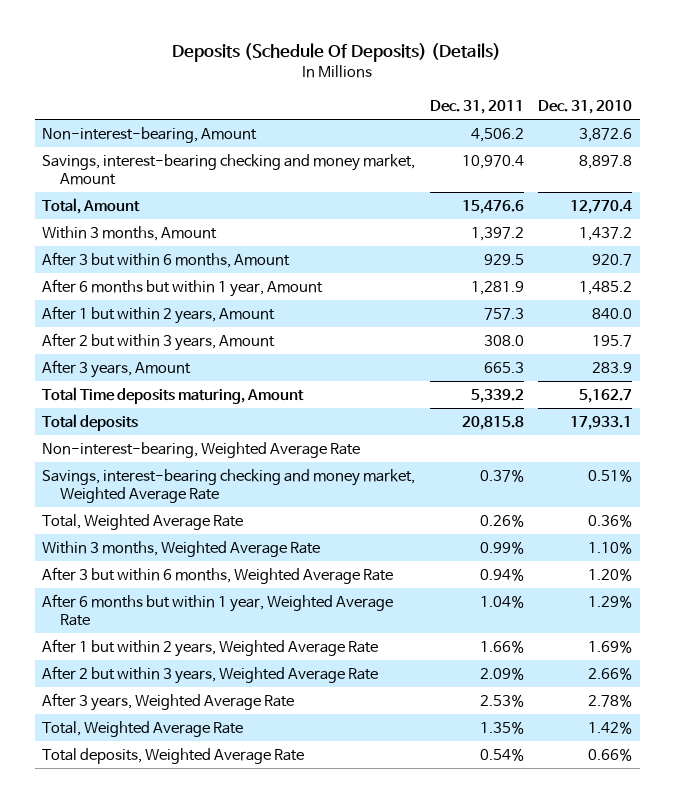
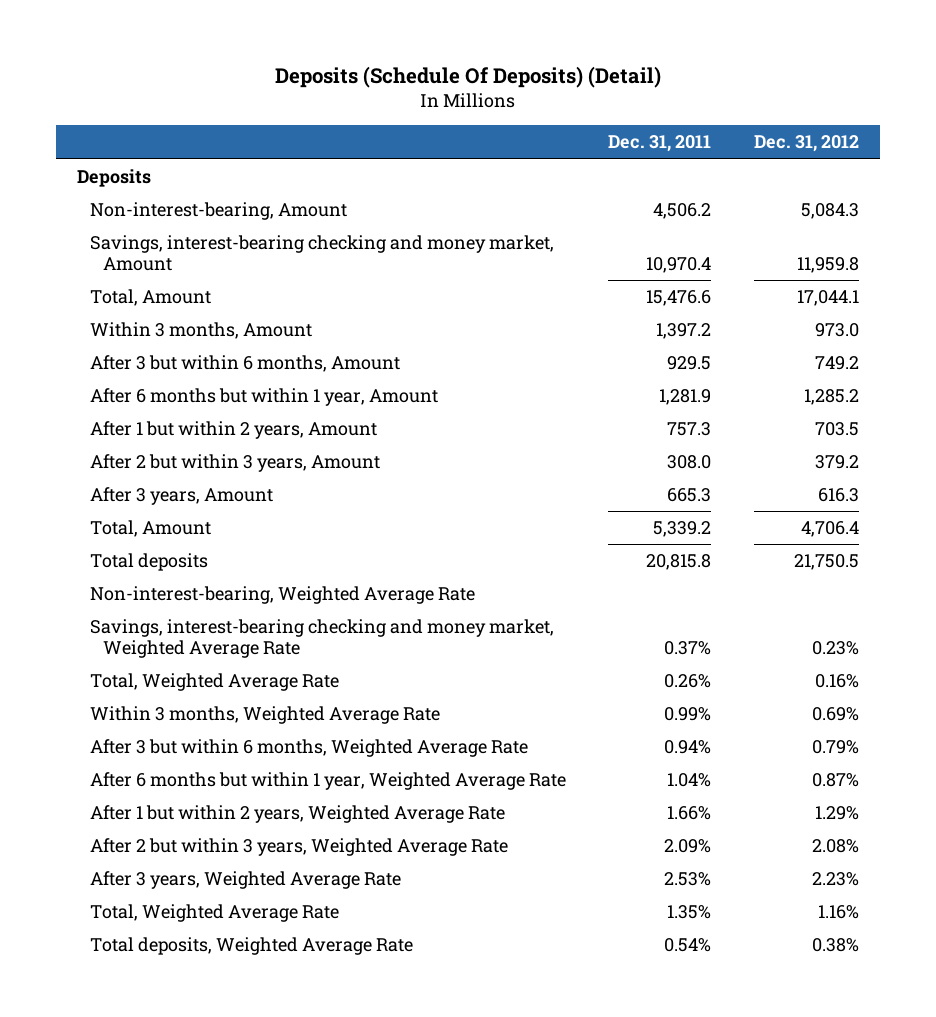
- Deposits (Schedule Of Deposits) (Details)
+ Deposits (Schedule Of Deposits) (Detail)
- | Dec. 31, 2011 | Dec. 31, 2010
+ | Dec. 31, 2011 | Dec. 31, 2012
+ Deposits
- Total Time deposits maturing, Amount | 5,339.2 | 5,162.7
+ Total, Amount | 5,339.2 | 4,706.4

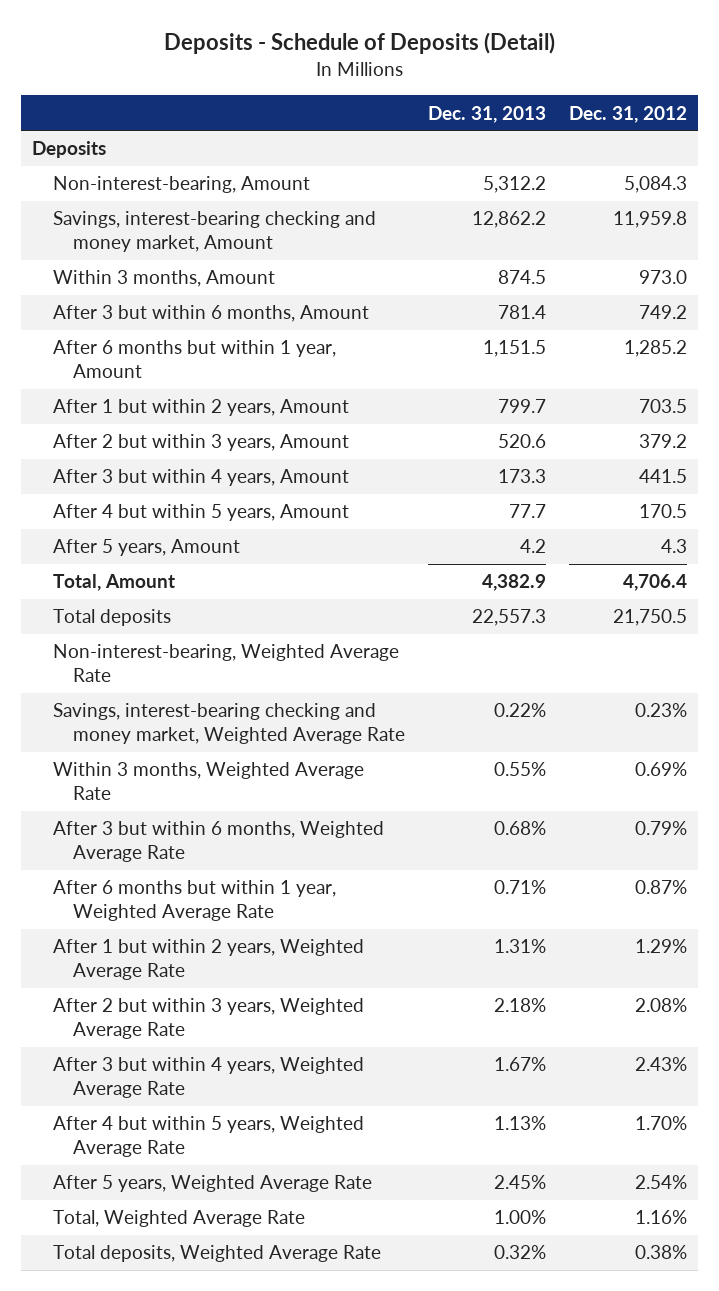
- Deposits (Schedule Of Deposits) (Detail)
+ Deposits - Schedule of Deposits (Detail)
- | Dec. 31, 2011 | Dec. 31, 2012
+ | Dec. 31, 2013 | Dec. 31, 2012
- Total, Amount | 15,476.6 | 17,044.1
- After 3 years, Amount | 665.3 | 616.3
+ After 3 but within 4 years, Amount | 173.3 | 441.5
+ After 4 but within 5 years, Amount | 77.7 | 170.5
+ After 5 years, Amount | 4.2 | 4.3
- Total, Weighted Average Rate | 0.26% | 0.16%
- After 3 years, Weighted Average Rate | 2.53% | 2.23%
+ After 3 but within 4 years, Weighted Average Rate | 1.67% | 2.43%
+ After 4 but within 5 years, Weighted Average Rate | 1.13% | 1.70%
+ After 5 years, Weighted Average Rate | 2.45% | 2.54%

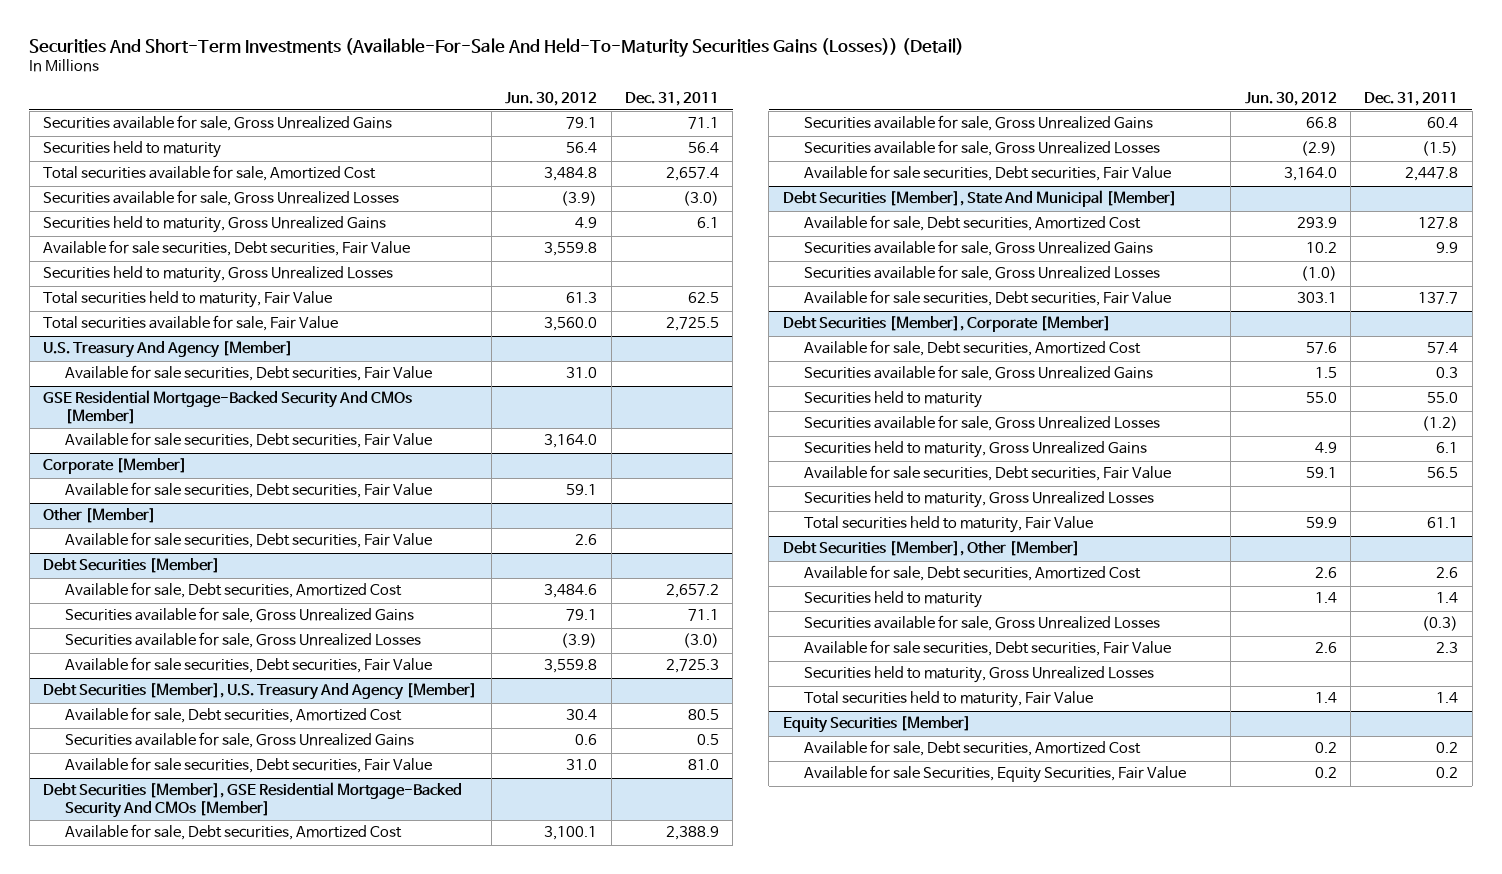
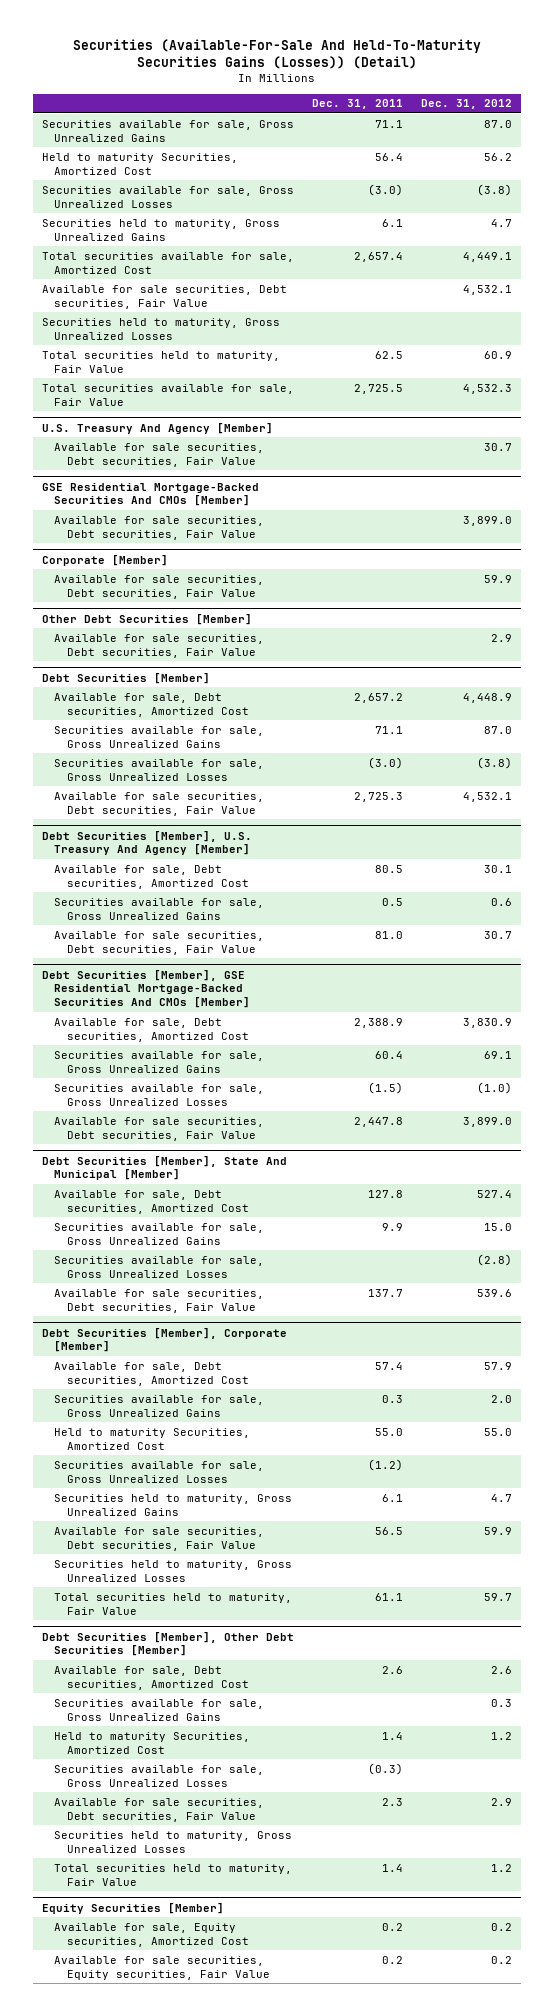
- Securities And Short-Term Investments (Available-For-Sale And Held-To-Maturity Securities Gains (Losses)) (Detail)
+ Securities (Available-For-Sale And Held-To-Maturity Securities Gains (Losses)) (Detail)
- | Jun. 30, 2012 | Dec. 31, 2011
+ | Dec. 31, 2011 | Dec. 31, 2012
- Securities held to maturity | 56.4 | 56.4
+ Held to maturity Securities, Amortized Cost | 56.4 | 56.2
moved down: Total securities available for sale, Amortized Cost | 2,657.4 | 4,449.1
- GSE Residential Mortgage-Backed Security And CMOs [Member]
+ GSE Residential Mortgage-Backed Securities And CMOs [Member]
- Other [Member]
+ Other Debt Securities [Member]
- Debt Securities [Member], GSE Residential Mortgage-Backed Security And CMOs [Member]
+ Debt Securities [Member], GSE Residential Mortgage-Backed Securities And CMOs [Member]
@ Debt Securities [Member], Corporate [Member]
- Securities held to maturity | 55.0 | 55.0
+ Held to maturity Securities, Amortized Cost | 55.0 | 55.0
- Debt Securities [Member], Other [Member]
+ Debt Securities [Member], Other Debt Securities [Member]
- Securities held to maturity | 1.4 | 1.4
+ Securities available for sale, Gross Unrealized Gains | | 0.3
+ Held to maturity Securities, Amortized Cost | 1.4 | 1.2
@ Equity Securities [Member]
- Available for sale, Debt securities, Amortized Cost | 0.2 | 0.2
- Available for sale Securities, Equity Securities, Fair Value | 0.2 | 0.2
+ Available for sale, Equity securities, Amortized Cost | 0.2 | 0.2
+ Available for sale securities, Equity securities, Fair Value | 0.2 | 0.2

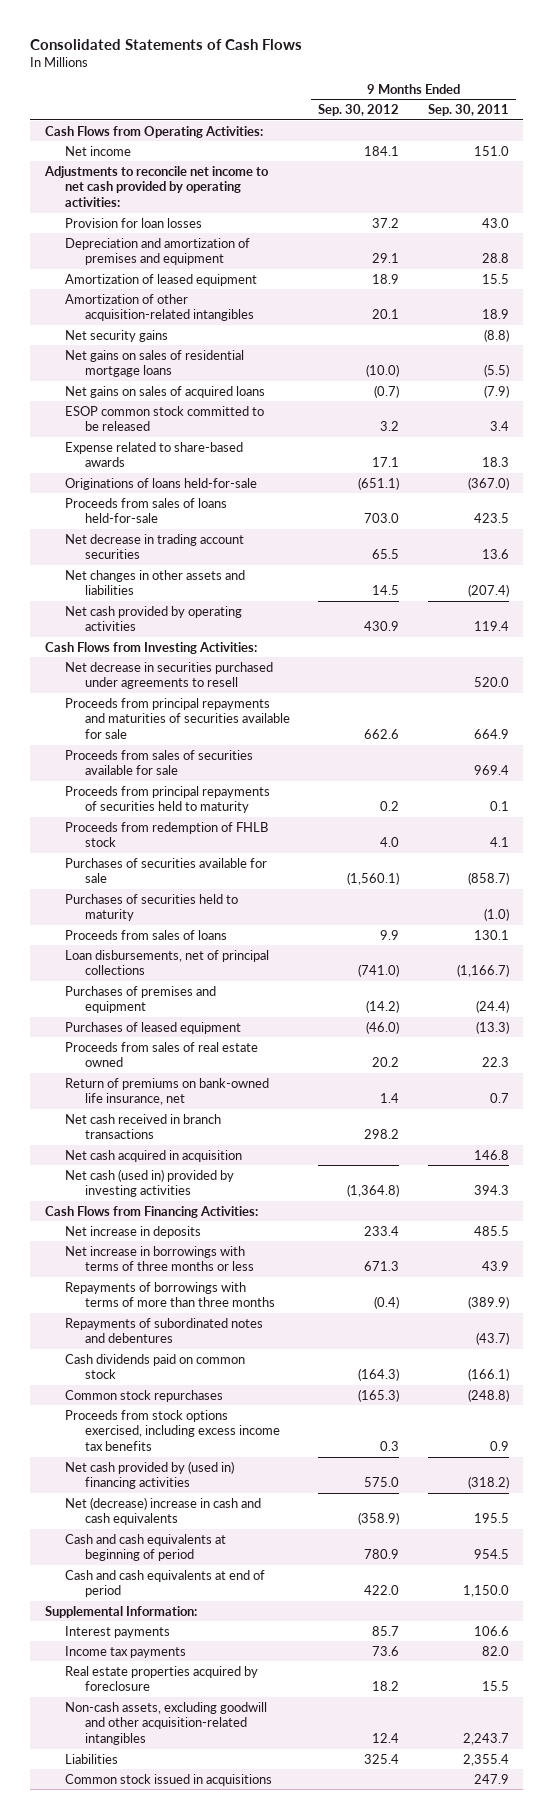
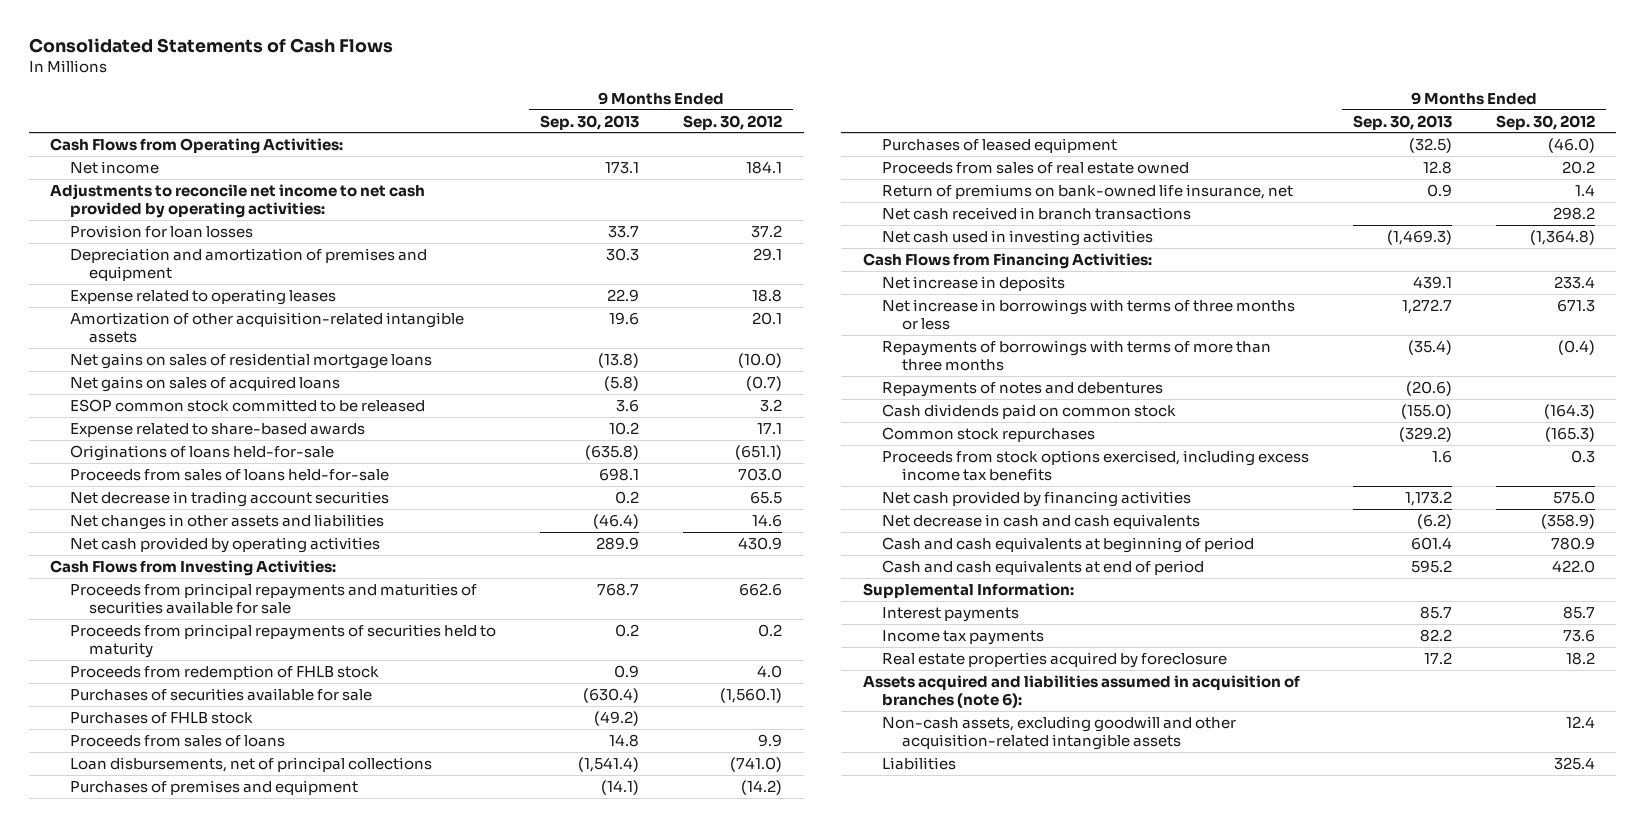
- | 9 Months Ended Sep. 30, 2012 | 9 Months Ended Sep. 30, 2011
+ | 9 Months Ended Sep. 30, 2013 | 9 Months Ended Sep. 30, 2012
- Amortization of leased equipment | 18.9 | 15.5
- Amortization of other acquisition-related intangibles | 20.1 | 18.9
- Net security gains | | (8.8)
+ Expense related to operating leases | 22.9 | 18.8
+ Amortization of other acquisition-related intangible assets | 19.6 | 20.1
- Net changes in other assets and liabilities | 14.5 | (207.4)
+ Net changes in other assets and liabilities | (46.4) | 14.6
- Net decrease in securities purchased under agreements to resell | | 520.0
- Proceeds from sales of securities available for sale | | 969.4
- Purchases of securities held to maturity | | (1.0)
+ Purchases of FHLB stock | (49.2) |
- Net cash acquired in acquisition | | 146.8
- Net cash (used in) provided by investing activities | (1,364.8) | 394.3
+ Net cash used in investing activities | (1,469.3) | (1,364.8)
- Repayments of subordinated notes and debentures | | (43.7)
+ Repayments of notes and debentures | (20.6) |
- Net cash provided by (used in) financing activities | 575.0 | (318.2)
- Net (decrease) increase in cash and cash equivalents | (358.9) | 195.5
+ Net cash provided by financing activities | 1,173.2 | 575.0
+ Net decrease in cash and cash equivalents | (6.2) | (358.9)
- Non-cash assets, excluding goodwill and other acquisition-related intangibles | 12.4 | 2,243.7
+ Assets acquired and liabilities assumed in acquisition of branches (note 6):
+ Non-cash assets, excluding goodwill and other acquisition-related intangible assets | | 12.4
- Common stock issued in acquisitions | | 247.9

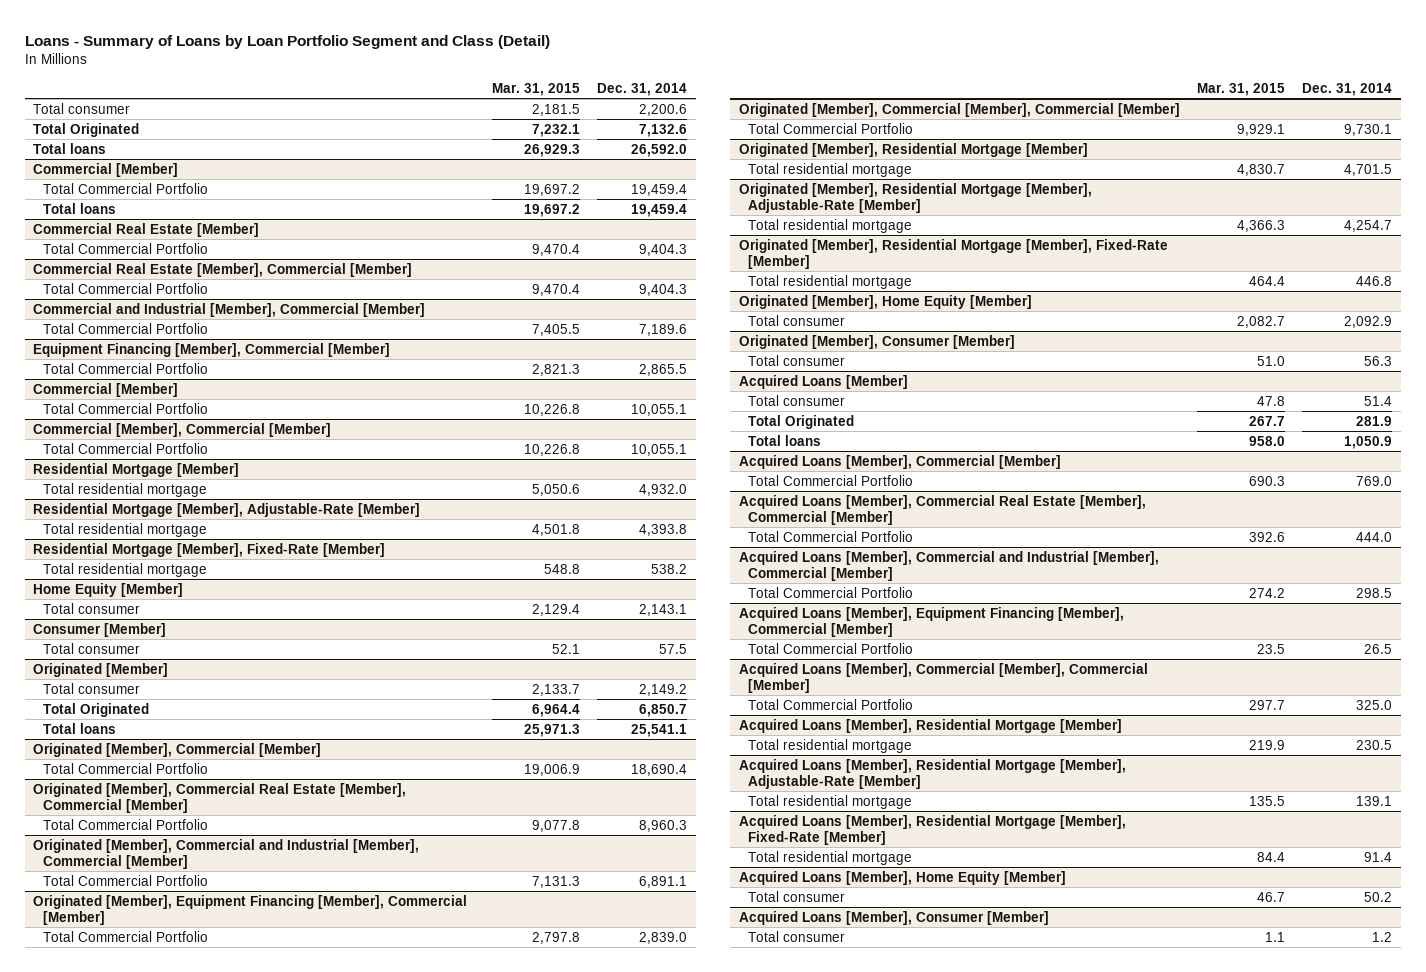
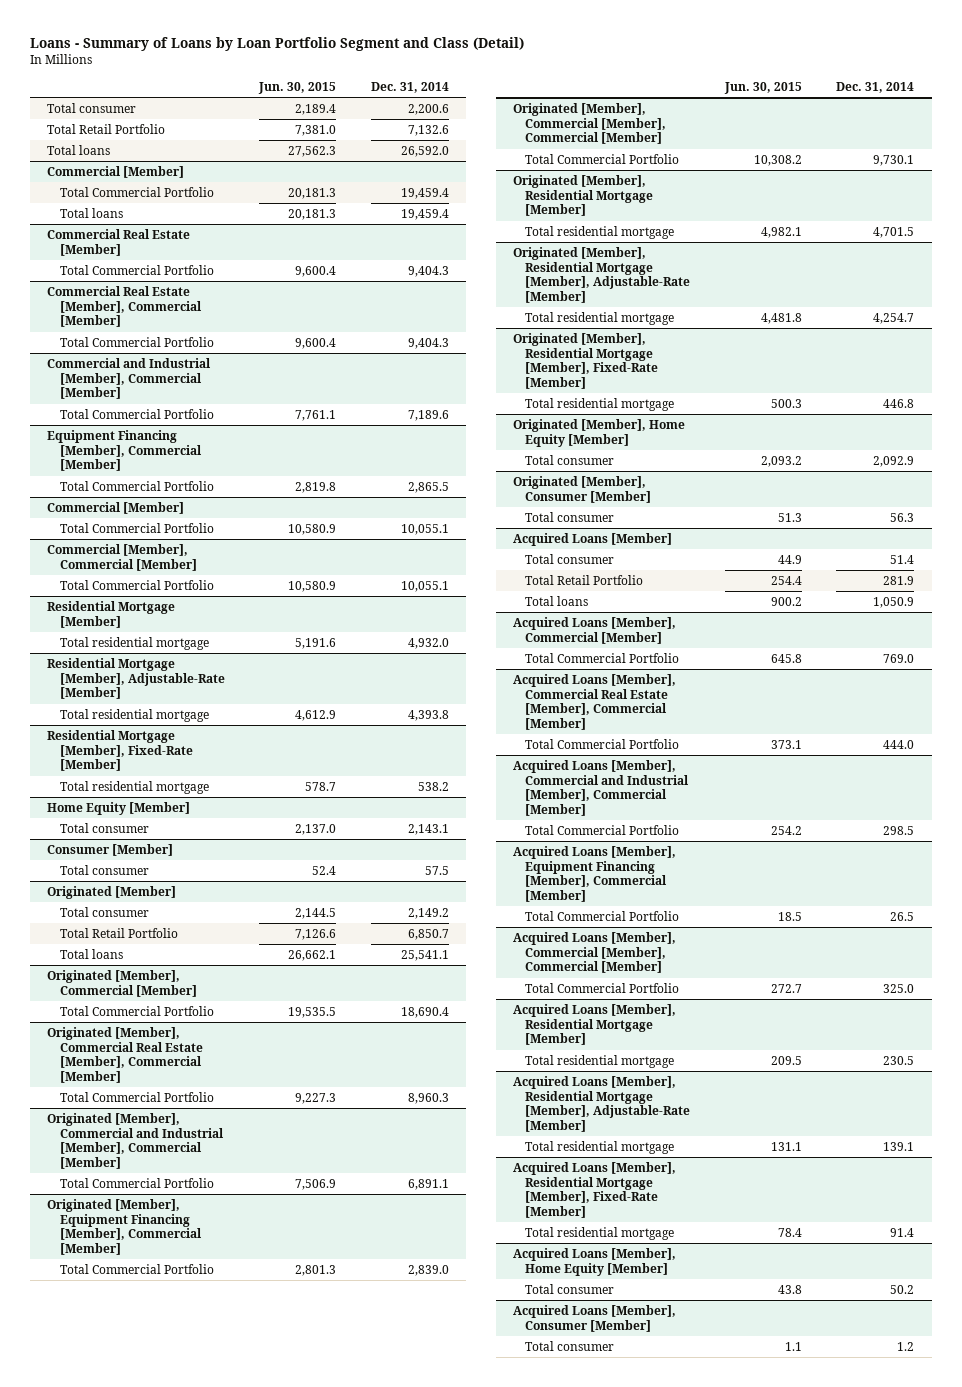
- | Mar. 31, 2015 | Dec. 31, 2014
+ | Jun. 30, 2015 | Dec. 31, 2014
- Total Originated | 7,232.1 | 7,132.6
+ Total Retail Portfolio | 7,381.0 | 7,132.6
@ Originated [Member]
- Total Originated | 6,964.4 | 6,850.7
+ Total Retail Portfolio | 7,126.6 | 6,850.7
@ Acquired Loans [Member]
- Total Originated | 267.7 | 281.9
+ Total Retail Portfolio | 254.4 | 281.9

